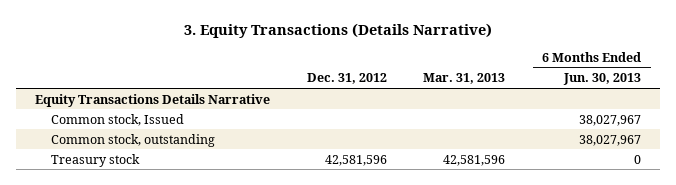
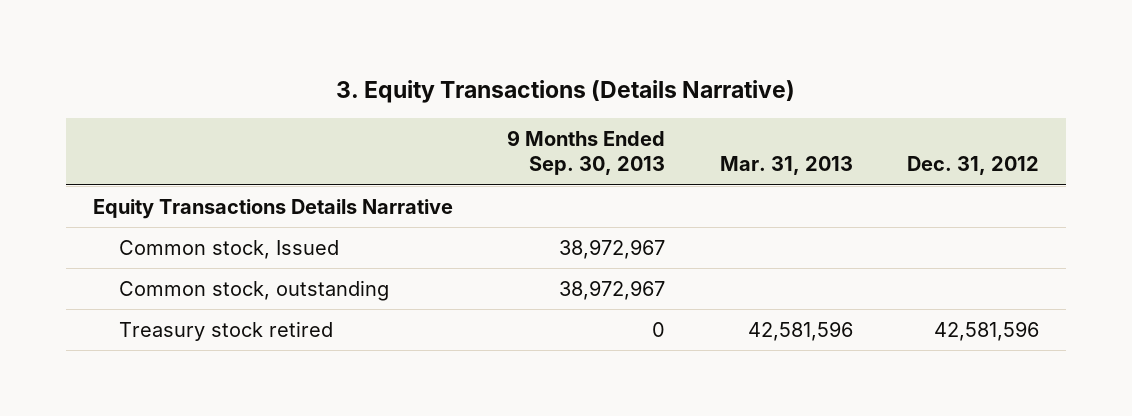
- | Dec. 31, 2012 | Mar. 31, 2013 | 6 Months Ended Jun. 30, 2013
+ | 9 Months Ended Sep. 30, 2013 | Mar. 31, 2013 | Dec. 31, 2012
- Treasury stock | 42,581,596 | 42,581,596 | 0
+ Treasury stock retired | 0 | 42,581,596 | 42,581,596

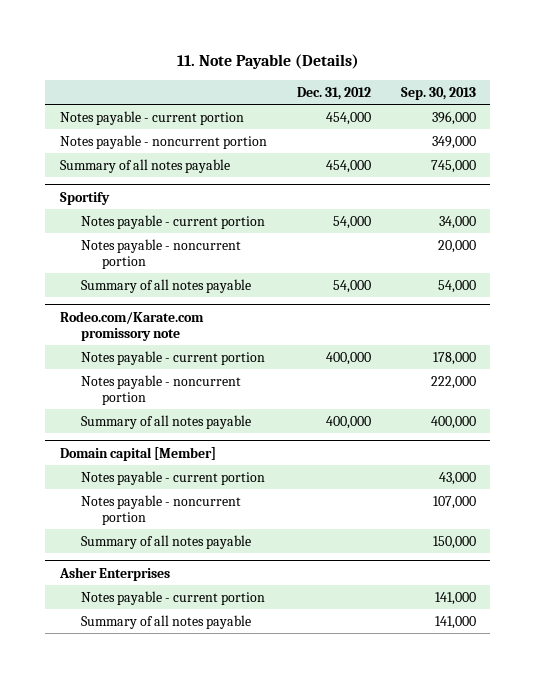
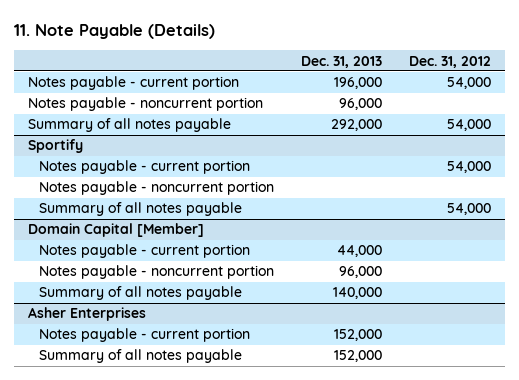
- | Dec. 31, 2012 | Sep. 30, 2013
+ | Dec. 31, 2013 | Dec. 31, 2012
- Notes payable - current portion | 454,000 | 396,000
+ Notes payable - current portion | 196,000 | 54,000
- Summary of all notes payable | 454,000 | 745,000
+ Summary of all notes payable | 292,000 | 54,000
- Rodeo.com/Karate.com promissory note
- Notes payable - current portion | 400,000 | 178,000
- Notes payable - noncurrent portion | | 222,000
- Summary of all notes payable | 400,000 | 400,000
- Domain capital [Member]
+ Domain Capital [Member]

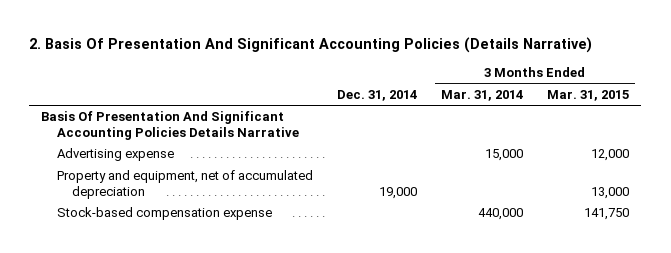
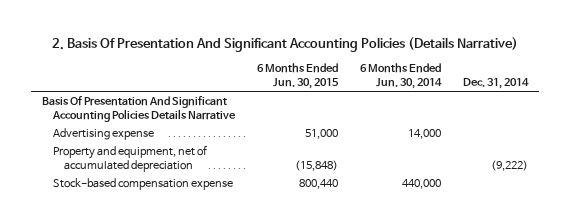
- | Dec. 31, 2014 | 3 Months Ended Mar. 31, 2014 | 3 Months Ended Mar. 31, 2015
+ | 6 Months Ended Jun. 30, 2015 | 6 Months Ended Jun. 30, 2014 | Dec. 31, 2014
- Property and equipment, net of accumulated depreciation | 19,000 | | 13,000
+ Property and equipment, net of accumulated depreciation | (15,848) | | (9,222)

